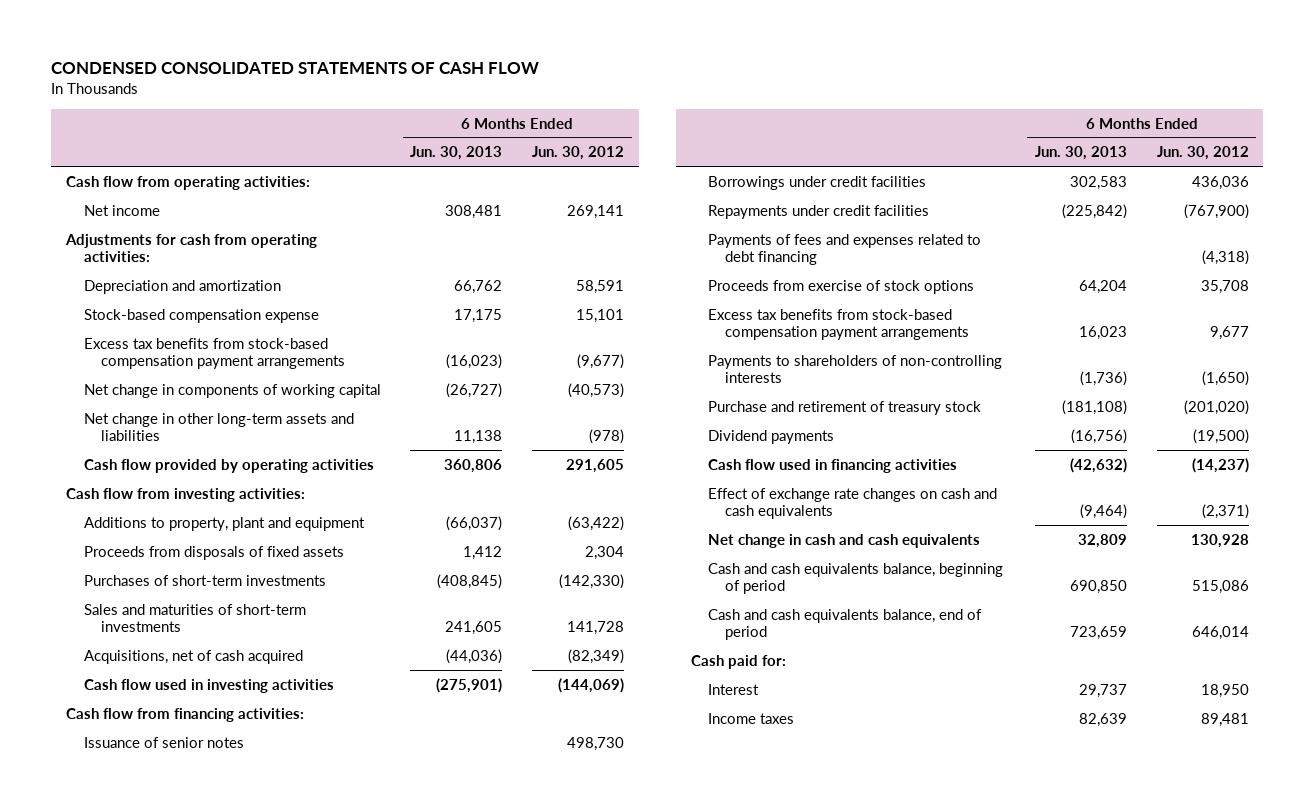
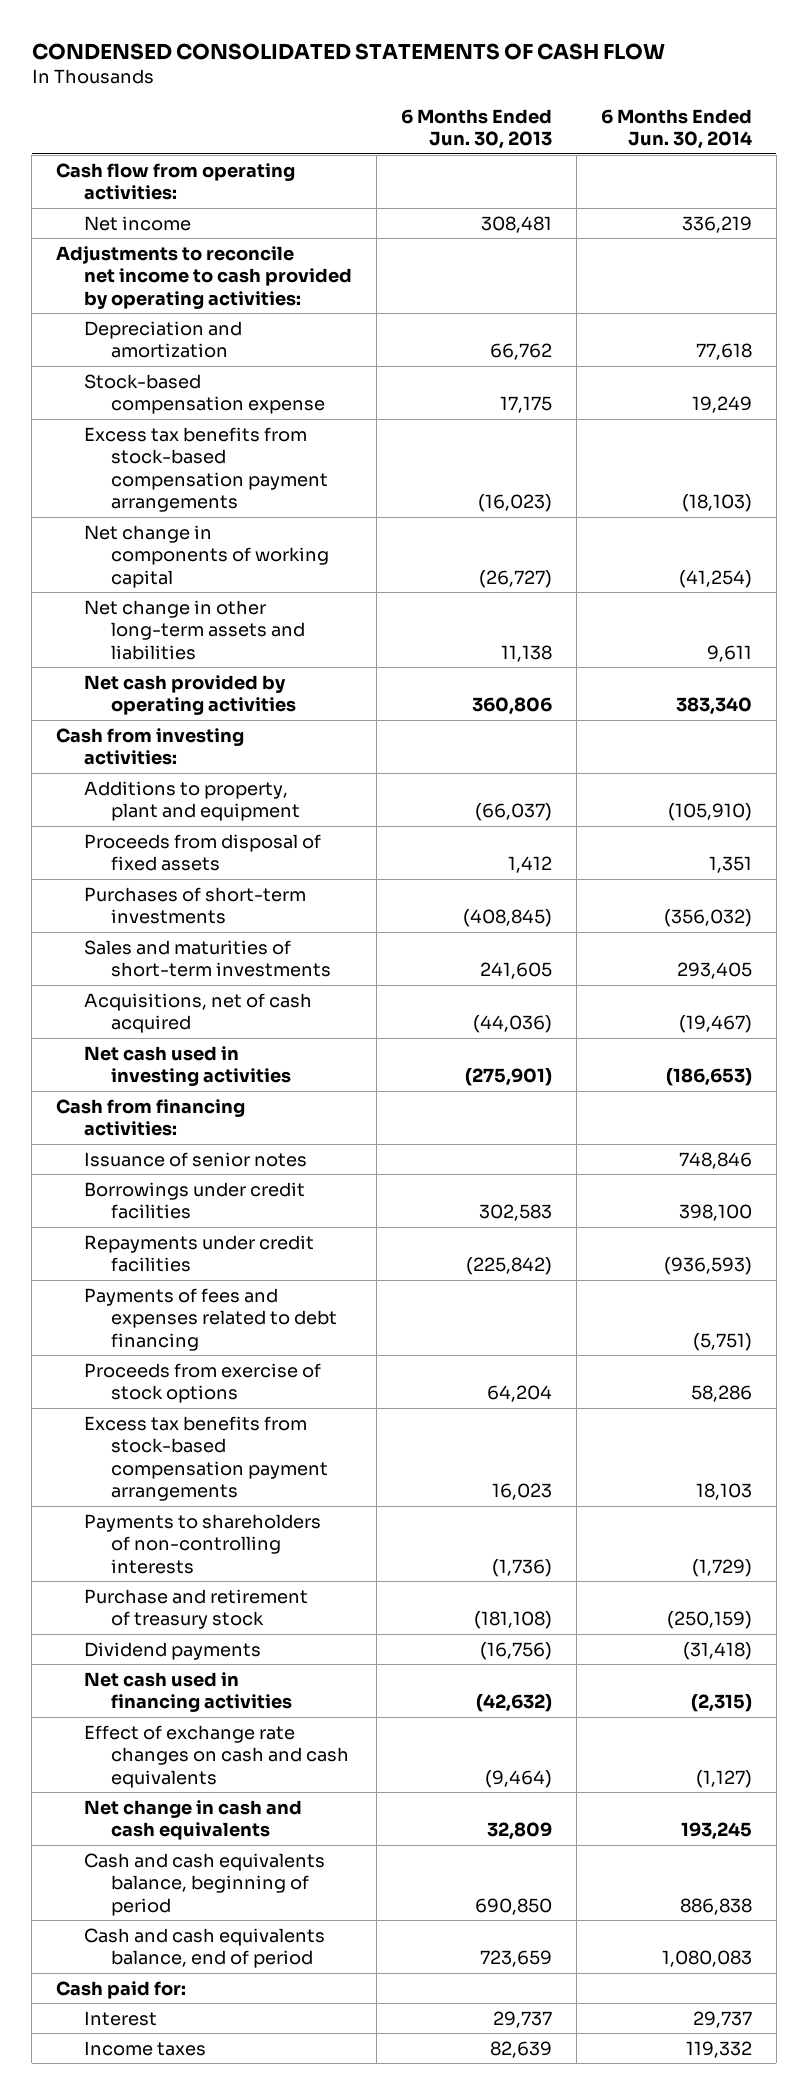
- | 6 Months Ended Jun. 30, 2013 | 6 Months Ended Jun. 30, 2012
+ | 6 Months Ended Jun. 30, 2013 | 6 Months Ended Jun. 30, 2014
- Adjustments for cash from operating activities:
+ Adjustments to reconcile net income to cash provided by operating activities:
- Cash flow provided by operating activities | 360,806 | 291,605
- Cash flow from investing activities:
+ Net cash provided by operating activities | 360,806 | 383,340
+ Cash from investing activities:
- Proceeds from disposals of fixed assets | 1,412 | 2,304
+ Proceeds from disposal of fixed assets | 1,412 | 1,351
- Cash flow used in investing activities | (275,901) | (144,069)
- Cash flow from financing activities:
+ Net cash used in investing activities | (275,901) | (186,653)
+ Cash from financing activities:
- Cash flow used in financing activities | (42,632) | (14,237)
+ Net cash used in financing activities | (42,632) | (2,315)

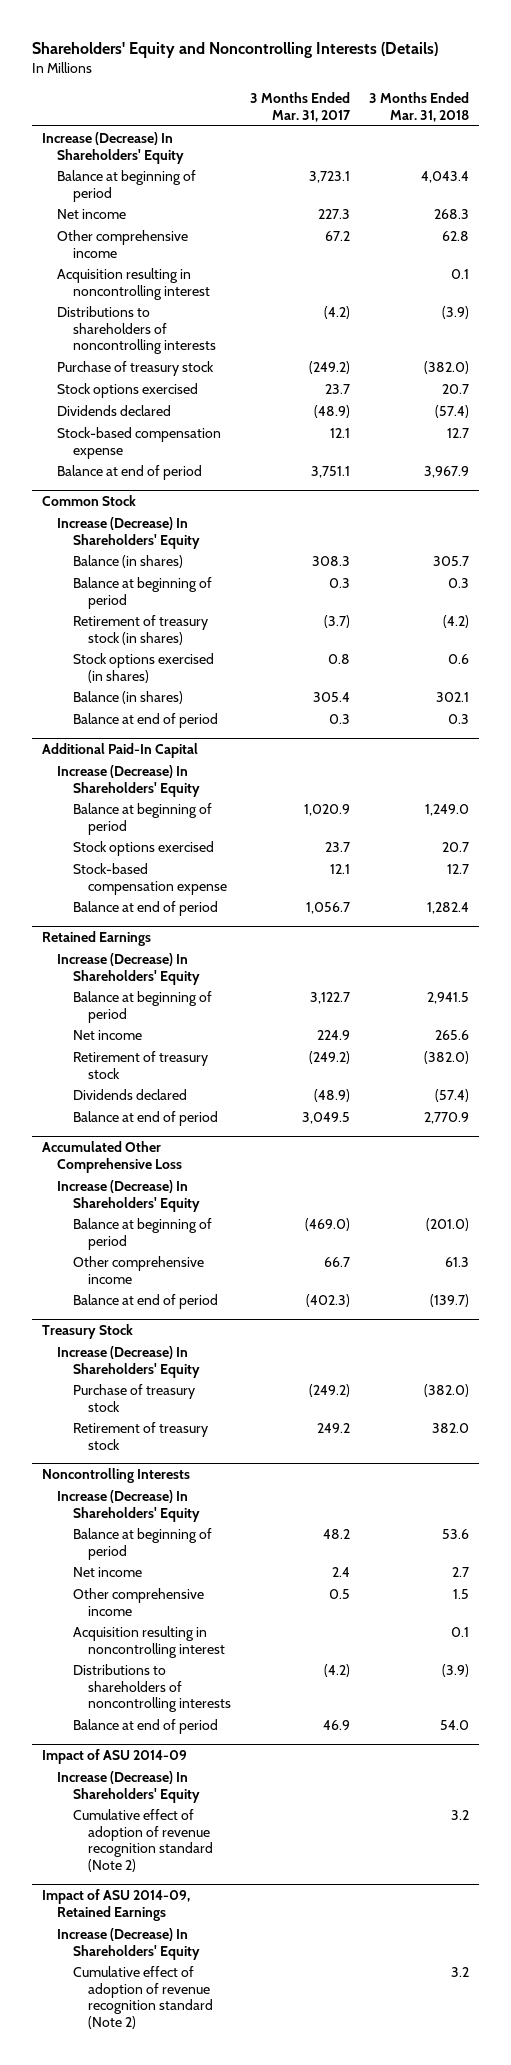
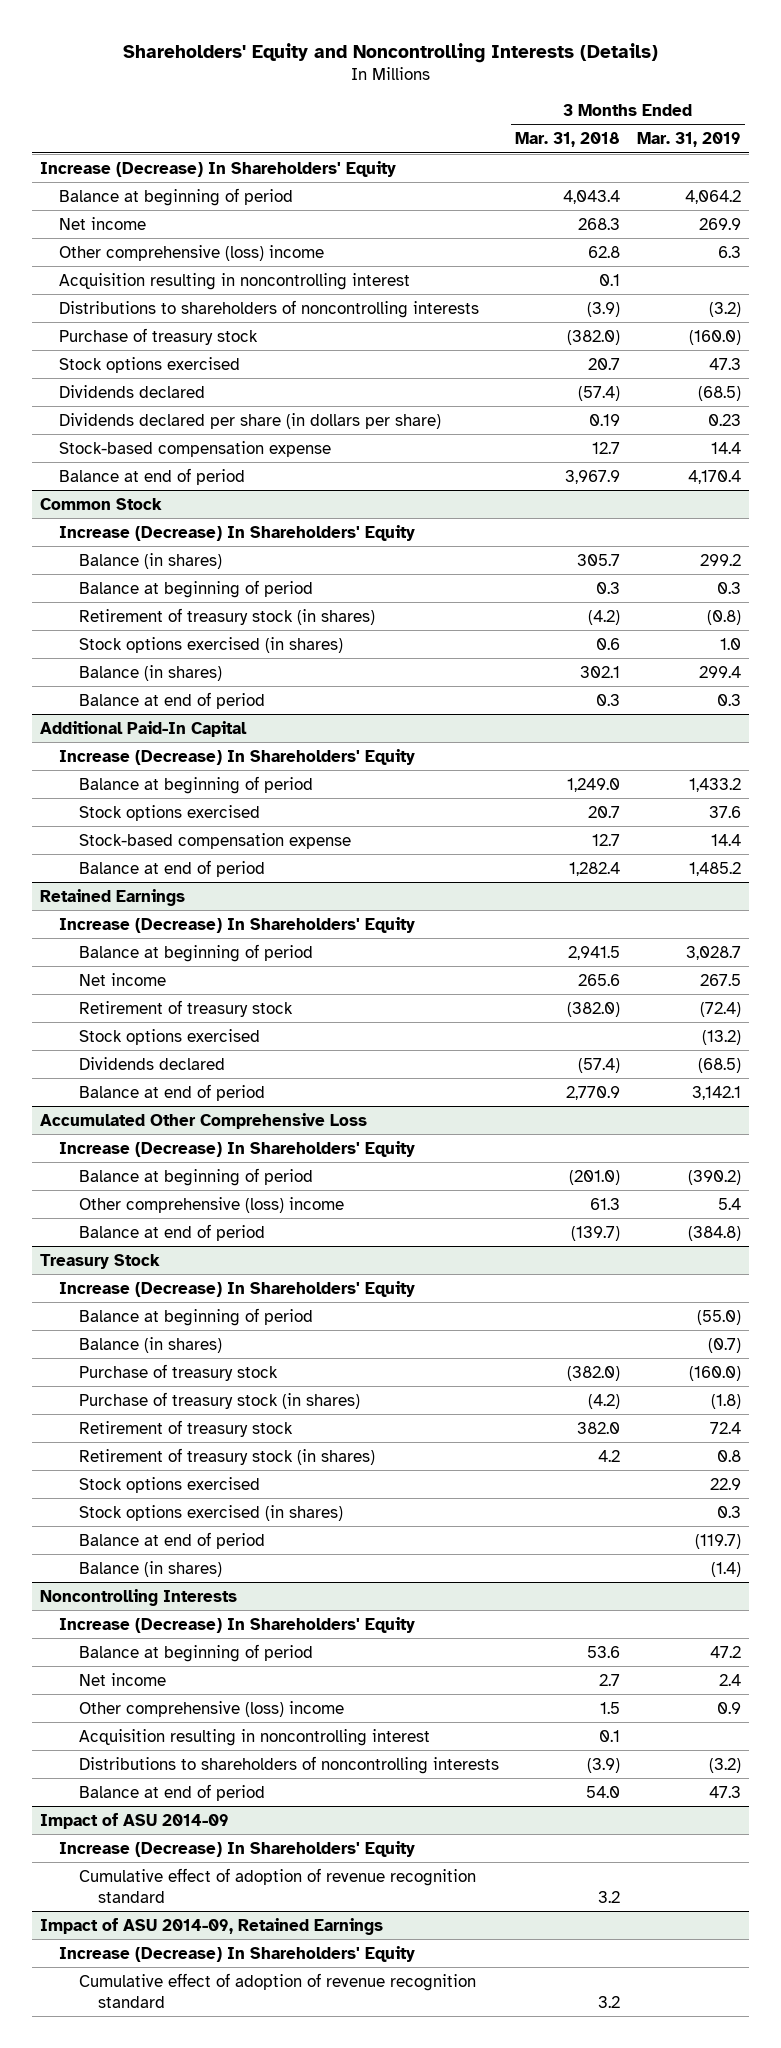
- | 3 Months Ended Mar. 31, 2017 | 3 Months Ended Mar. 31, 2018
+ | 3 Months Ended Mar. 31, 2018 | 3 Months Ended Mar. 31, 2019
- Other comprehensive income | 67.2 | 62.8
+ Other comprehensive (loss) income | 62.8 | 6.3
+ Dividends declared per share (in dollars per share) | 0.19 | 0.23
@ Retained Earnings
+ Stock options exercised | | (13.2)
@ Accumulated Other Comprehensive Loss
- Other comprehensive income | 66.7 | 61.3
+ Other comprehensive (loss) income | 61.3 | 5.4
@ Treasury Stock
+ Balance at beginning of period | | (55.0)
+ Balance (in shares) | | (0.7)
+ Purchase of treasury stock (in shares) | (4.2) | (1.8)
+ Retirement of treasury stock (in shares) | 4.2 | 0.8
+ Stock options exercised | | 22.9
+ Stock options exercised (in shares) | | 0.3
+ Balance at end of period | | (119.7)
+ Balance (in shares) | | (1.4)
@ Noncontrolling Interests
- Other comprehensive income | 0.5 | 1.5
+ Other comprehensive (loss) income | 1.5 | 0.9
@ Impact of ASU 2014-09
- Cumulative effect of adoption of revenue recognition standard (Note 2) | | 3.2
+ Cumulative effect of adoption of revenue recognition standard | 3.2 |
@ Impact of ASU 2014-09, Retained Earnings
- Cumulative effect of adoption of revenue recognition standard (Note 2) | | 3.2
+ Cumulative effect of adoption of revenue recognition standard | 3.2 |

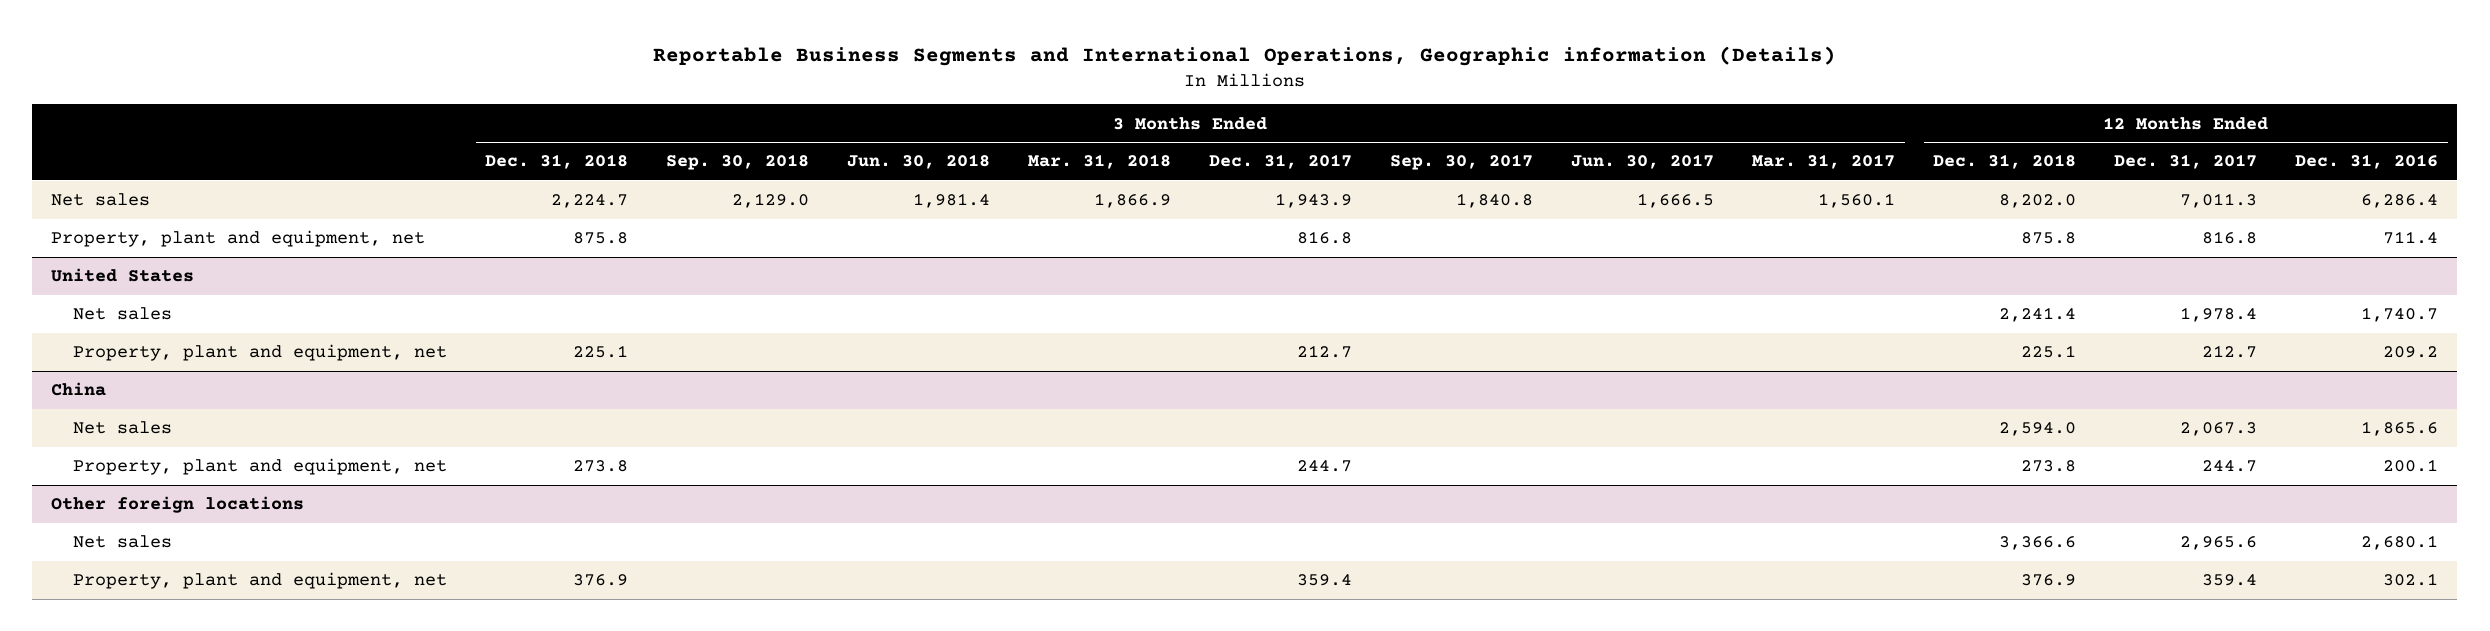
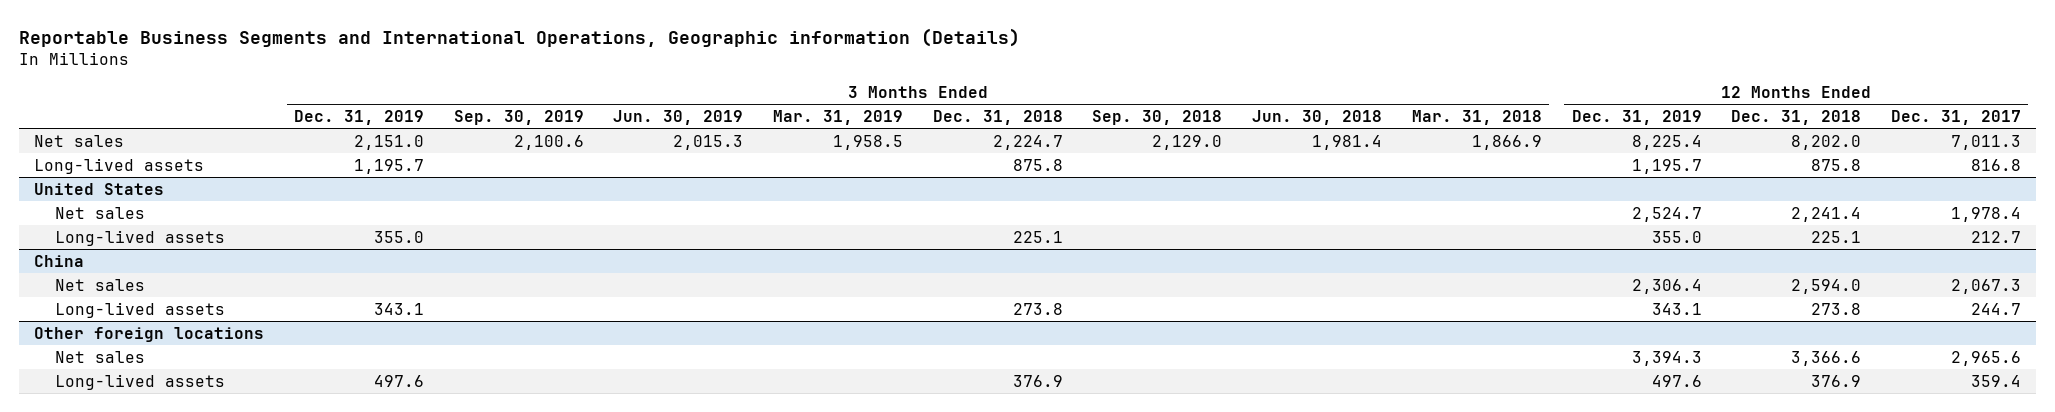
- | 3 Months Ended Dec. 31, 2018 | 3 Months Ended Sep. 30, 2018 | 3 Months Ended Jun. 30, 2018 | 3 Months Ended Mar. 31, 2018 | 3 Months Ended Dec. 31, 2017 | 3 Months Ended Sep. 30, 2017 | 3 Months Ended Jun. 30, 2017 | 3 Months Ended Mar. 31, 2017 | 12 Months Ended Dec. 31, 2018 | 12 Months Ended Dec. 31, 2017 | 12 Months Ended Dec. 31, 2016
+ | 3 Months Ended Dec. 31, 2019 | 3 Months Ended Sep. 30, 2019 | 3 Months Ended Jun. 30, 2019 | 3 Months Ended Mar. 31, 2019 | 3 Months Ended Dec. 31, 2018 | 3 Months Ended Sep. 30, 2018 | 3 Months Ended Jun. 30, 2018 | 3 Months Ended Mar. 31, 2018 | 12 Months Ended Dec. 31, 2019 | 12 Months Ended Dec. 31, 2018 | 12 Months Ended Dec. 31, 2017
- Property, plant and equipment, net | 875.8 | | | | 816.8 | | | | 875.8 | 816.8 | 711.4
+ Long-lived assets | 1,195.7 | | | | 875.8 | | | | 1,195.7 | 875.8 | 816.8
@ United States
- Property, plant and equipment, net | 225.1 | | | | 212.7 | | | | 225.1 | 212.7 | 209.2
+ Long-lived assets | 355.0 | | | | 225.1 | | | | 355.0 | 225.1 | 212.7
@ China
- Property, plant and equipment, net | 273.8 | | | | 244.7 | | | | 273.8 | 244.7 | 200.1
+ Long-lived assets | 343.1 | | | | 273.8 | | | | 343.1 | 273.8 | 244.7
@ Other foreign locations
- Property, plant and equipment, net | 376.9 | | | | 359.4 | | | | 376.9 | 359.4 | 302.1
+ Long-lived assets | 497.6 | | | | 376.9 | | | | 497.6 | 376.9 | 359.4

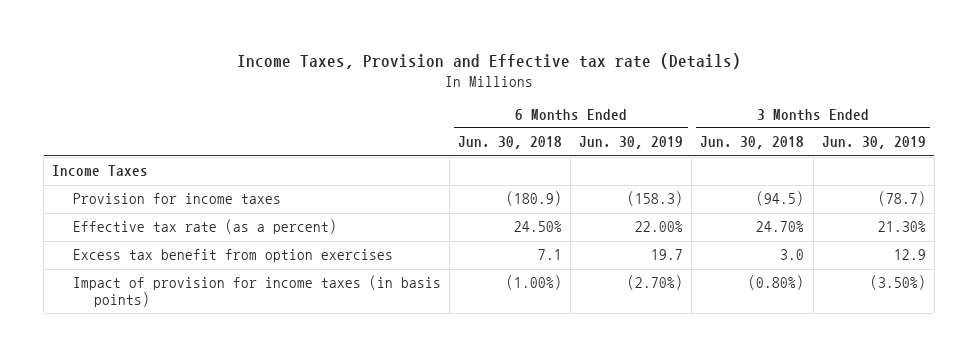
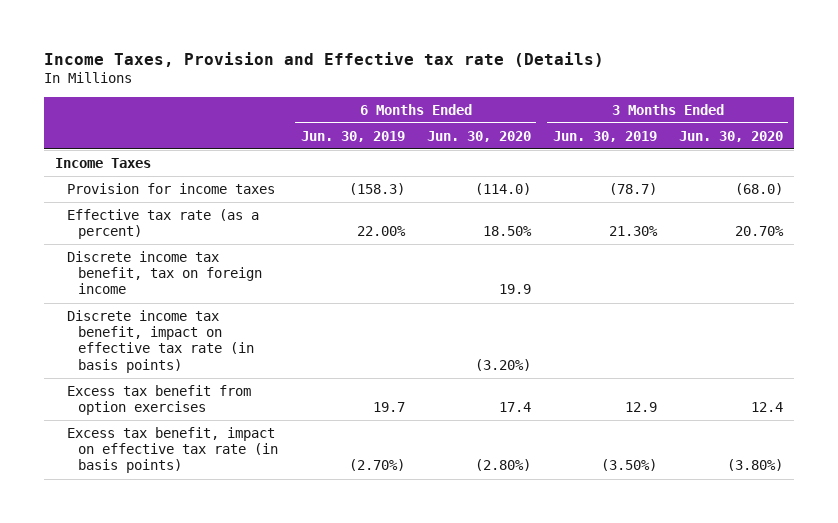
- | 6 Months Ended Jun. 30, 2018 | 6 Months Ended Jun. 30, 2019 | 3 Months Ended Jun. 30, 2018 | 3 Months Ended Jun. 30, 2019
+ | 6 Months Ended Jun. 30, 2019 | 6 Months Ended Jun. 30, 2020 | 3 Months Ended Jun. 30, 2019 | 3 Months Ended Jun. 30, 2020
+ Discrete income tax benefit, tax on foreign income | | 19.9 | |
+ Discrete income tax benefit, impact on effective tax rate (in basis points) | | (3.20%) | |
- Impact of provision for income taxes (in basis points) | (1.00%) | (2.70%) | (0.80%) | (3.50%)
+ Excess tax benefit, impact on effective tax rate (in basis points) | (2.70%) | (2.80%) | (3.50%) | (3.80%)

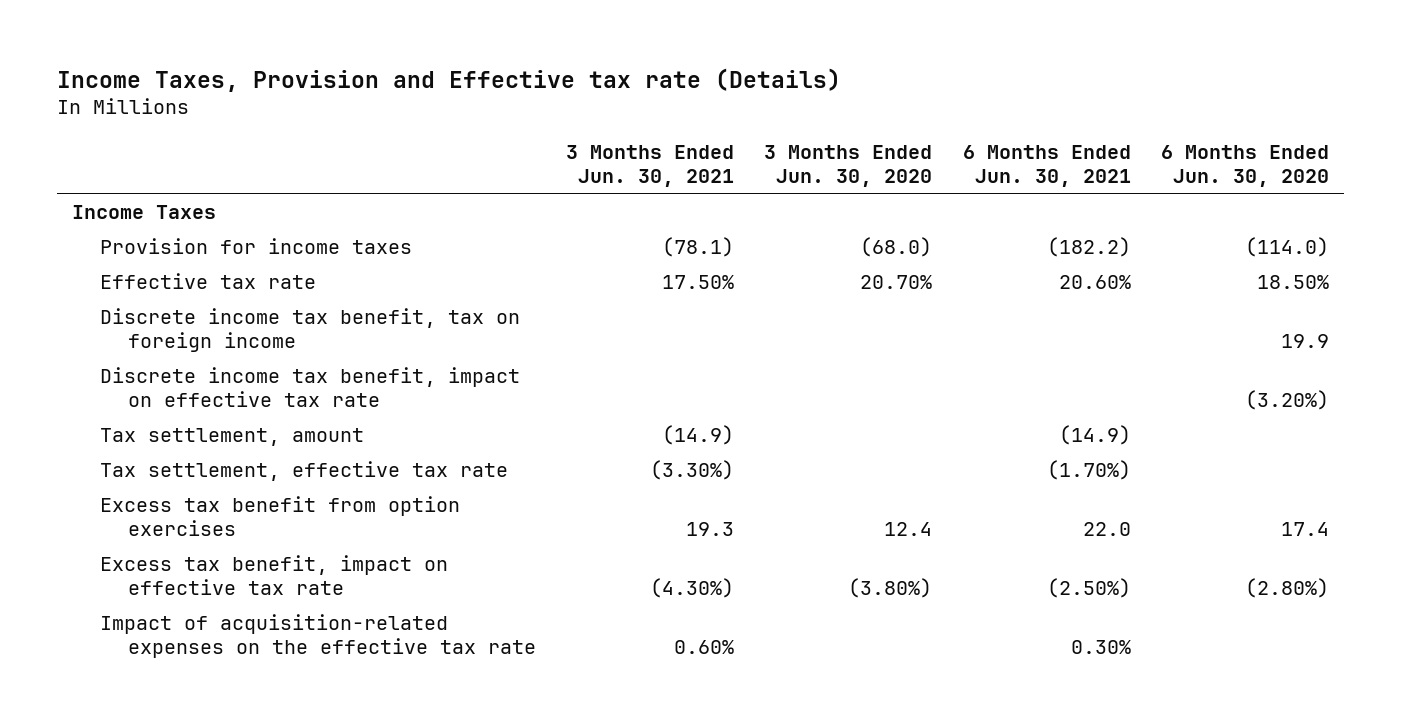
- | 6 Months Ended Jun. 30, 2019 | 6 Months Ended Jun. 30, 2020 | 3 Months Ended Jun. 30, 2019 | 3 Months Ended Jun. 30, 2020
+ | 3 Months Ended Jun. 30, 2021 | 3 Months Ended Jun. 30, 2020 | 6 Months Ended Jun. 30, 2021 | 6 Months Ended Jun. 30, 2020
- Effective tax rate (as a percent) | 22.00% | 18.50% | 21.30% | 20.70%
+ Effective tax rate | 17.50% | 20.70% | 20.60% | 18.50%
- Discrete income tax benefit, impact on effective tax rate (in basis points) | | (3.20%) | |
+ Discrete income tax benefit, impact on effective tax rate | | | | (3.20%)
+ Tax settlement, amount | (14.9) | | (14.9) |
+ Tax settlement, effective tax rate | (3.30%) | | (1.70%) |
- Excess tax benefit, impact on effective tax rate (in basis points) | (2.70%) | (2.80%) | (3.50%) | (3.80%)
+ Excess tax benefit, impact on effective tax rate | (4.30%) | (3.80%) | (2.50%) | (2.80%)
+ Impact of acquisition-related expenses on the effective tax rate | 0.60% | | 0.30% |

